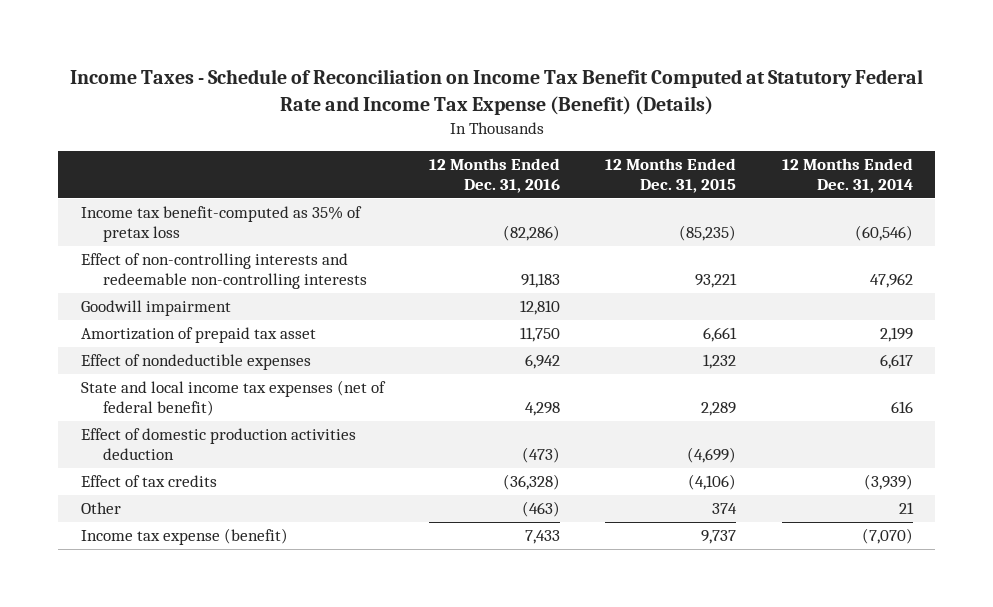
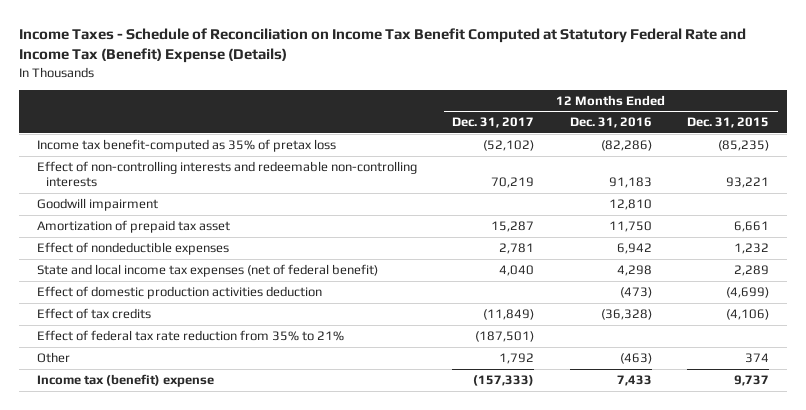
- Income Taxes - Schedule of Reconciliation on Income Tax Benefit Computed at Statutory Federal Rate and Income Tax Expense (Benefit) (Details)
+ Income Taxes - Schedule of Reconciliation on Income Tax Benefit Computed at Statutory Federal Rate and Income Tax (Benefit) Expense (Details)
- | 12 Months Ended Dec. 31, 2016 | 12 Months Ended Dec. 31, 2015 | 12 Months Ended Dec. 31, 2014
+ | 12 Months Ended Dec. 31, 2017 | 12 Months Ended Dec. 31, 2016 | 12 Months Ended Dec. 31, 2015
+ Effect of federal tax rate reduction from 35% to 21% | (187,501) | |
- Income tax expense (benefit) | 7,433 | 9,737 | (7,070)
+ Income tax (benefit) expense | (157,333) | 7,433 | 9,737

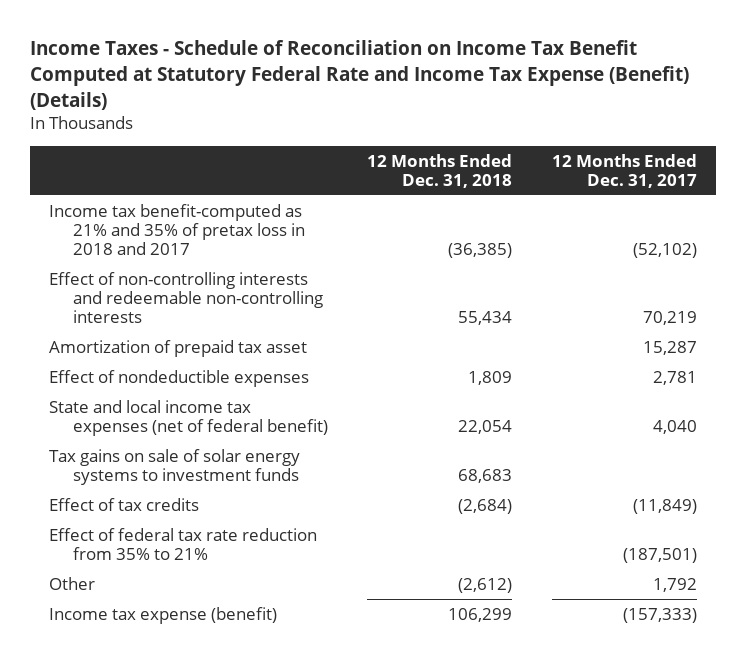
- Income Taxes - Schedule of Reconciliation on Income Tax Benefit Computed at Statutory Federal Rate and Income Tax (Benefit) Expense (Details)
+ Income Taxes - Schedule of Reconciliation on Income Tax Benefit Computed at Statutory Federal Rate and Income Tax Expense (Benefit) (Details)
- | 12 Months Ended Dec. 31, 2017 | 12 Months Ended Dec. 31, 2016 | 12 Months Ended Dec. 31, 2015
+ | 12 Months Ended Dec. 31, 2018 | 12 Months Ended Dec. 31, 2017
- Income tax benefit-computed as 35% of pretax loss | (52,102) | (82,286) | (85,235)
+ Income tax benefit-computed as 21% and 35% of pretax loss in 2018 and 2017 | (36,385) | (52,102)
- Goodwill impairment | | 12,810 |
- Effect of domestic production activities deduction | | (473) | (4,699)
+ Tax gains on sale of solar energy systems to investment funds | 68,683 |
- Income tax (benefit) expense | (157,333) | 7,433 | 9,737
+ Income tax expense (benefit) | 106,299 | (157,333)

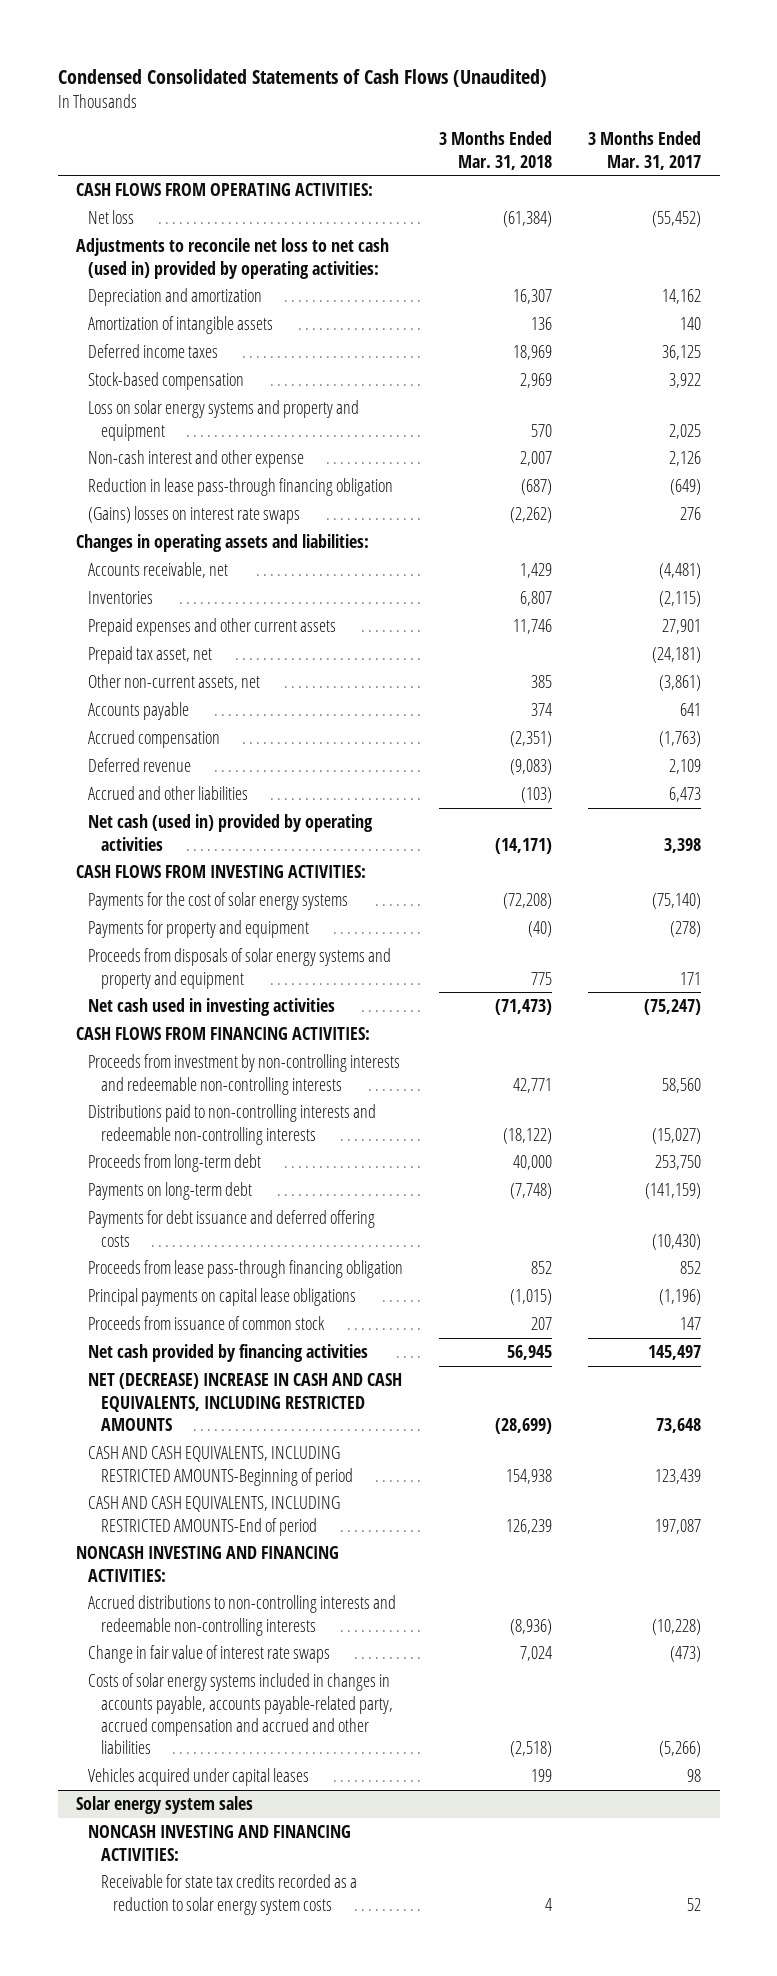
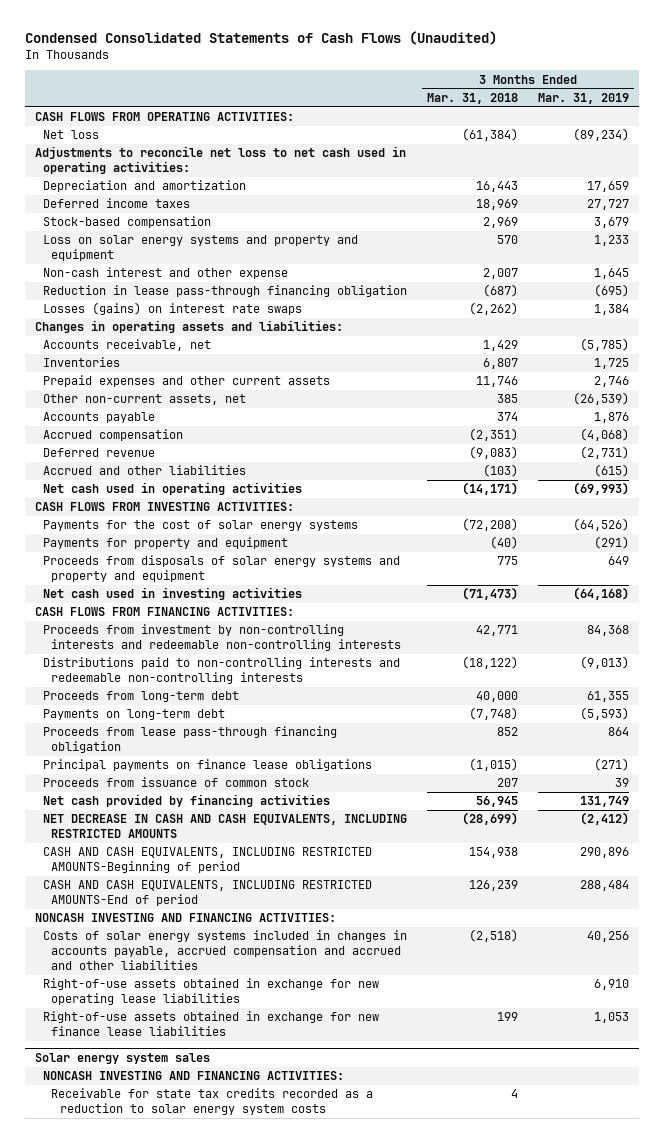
- | 3 Months Ended Mar. 31, 2018 | 3 Months Ended Mar. 31, 2017
+ | 3 Months Ended Mar. 31, 2018 | 3 Months Ended Mar. 31, 2019
- Adjustments to reconcile net loss to net cash (used in) provided by operating activities:
- Depreciation and amortization | 16,307 | 14,162
- Amortization of intangible assets | 136 | 140
+ Adjustments to reconcile net loss to net cash used in operating activities:
+ Depreciation and amortization | 16,443 | 17,659
- (Gains) losses on interest rate swaps | (2,262) | 276
+ Losses (gains) on interest rate swaps | (2,262) | 1,384
- Prepaid tax asset, net | | (24,181)
- Net cash (used in) provided by operating activities | (14,171) | 3,398
+ Net cash used in operating activities | (14,171) | (69,993)
- Payments for debt issuance and deferred offering costs | | (10,430)
- Principal payments on capital lease obligations | (1,015) | (1,196)
+ Principal payments on finance lease obligations | (1,015) | (271)
- NET (DECREASE) INCREASE IN CASH AND CASH EQUIVALENTS, INCLUDING RESTRICTED AMOUNTS | (28,699) | 73,648
+ NET DECREASE IN CASH AND CASH EQUIVALENTS, INCLUDING RESTRICTED AMOUNTS | (28,699) | (2,412)
- Accrued distributions to non-controlling interests and redeemable non-controlling interests | (8,936) | (10,228)
- Change in fair value of interest rate swaps | 7,024 | (473)
- Costs of solar energy systems included in changes in accounts payable, accounts payable-related party, accrued compensation and accrued and other liabilities | (2,518) | (5,266)
- Vehicles acquired under capital leases | 199 | 98
+ Costs of solar energy systems included in changes in accounts payable, accrued compensation and accrued and other liabilities | (2,518) | 40,256
+ Right-of-use assets obtained in exchange for new operating lease liabilities | | 6,910
+ Right-of-use assets obtained in exchange for new finance lease liabilities | 199 | 1,053

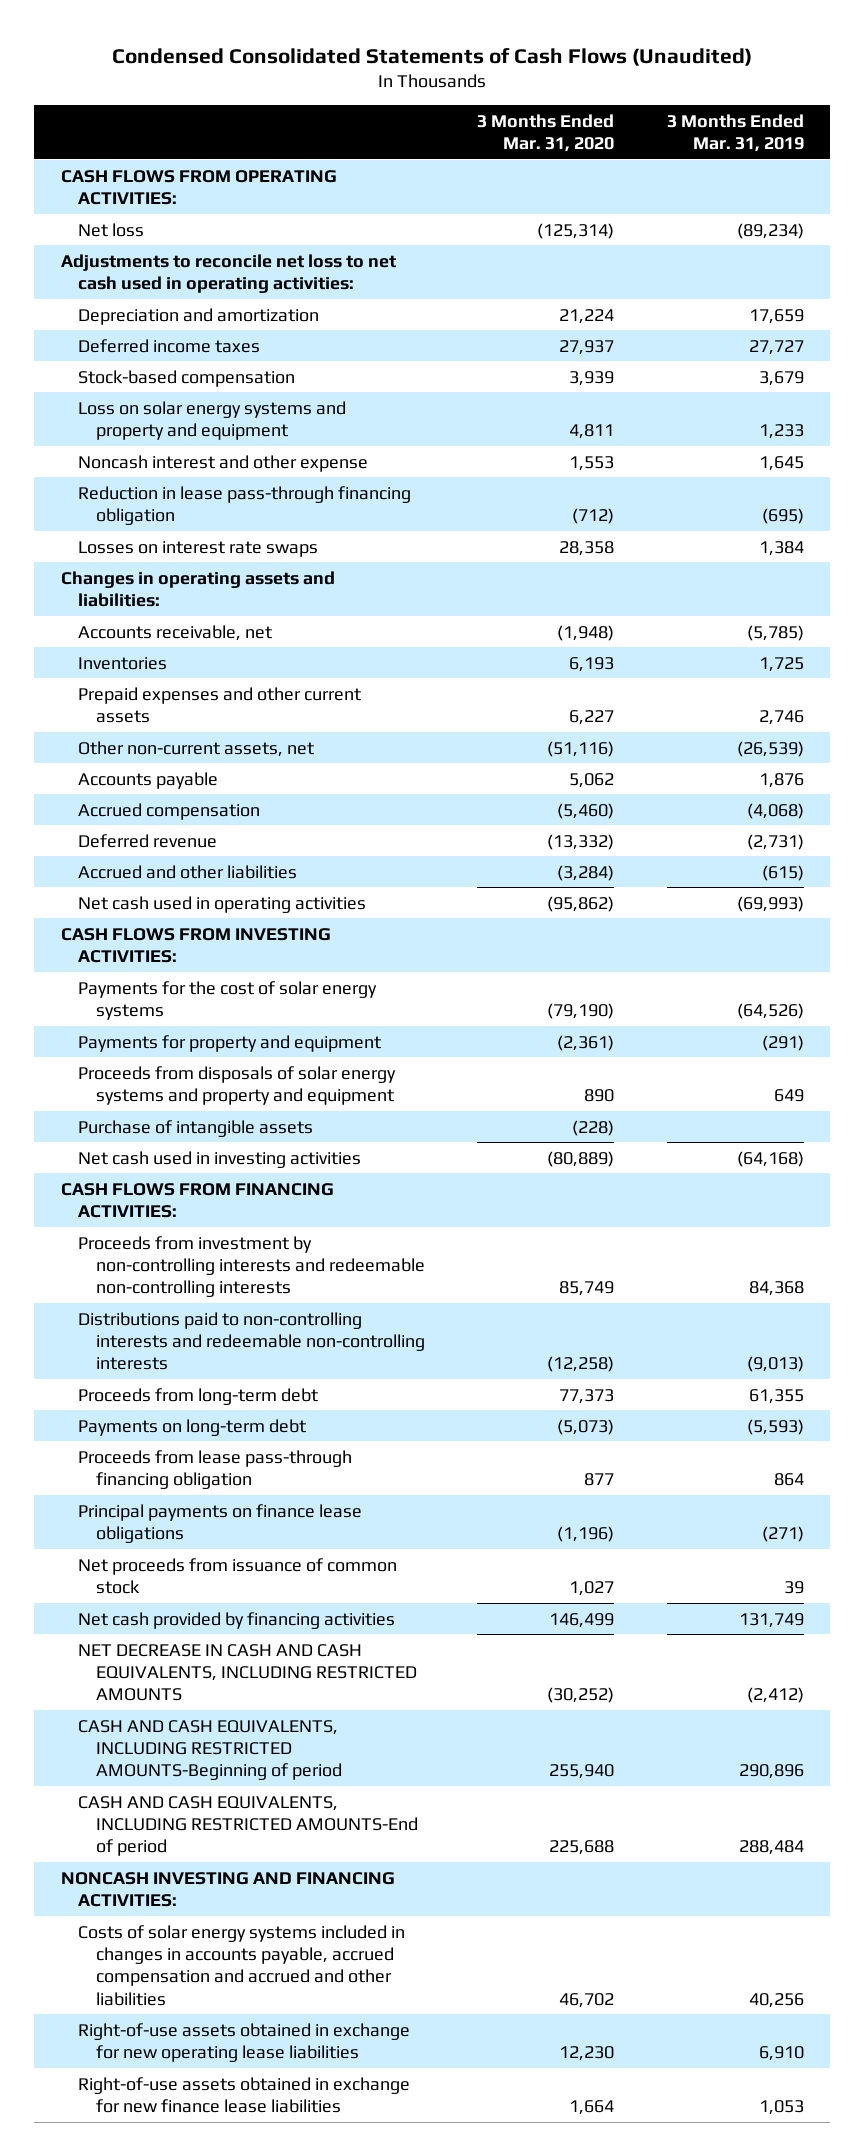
- | 3 Months Ended Mar. 31, 2018 | 3 Months Ended Mar. 31, 2019
+ | 3 Months Ended Mar. 31, 2020 | 3 Months Ended Mar. 31, 2019
- Non-cash interest and other expense | 2,007 | 1,645
+ Noncash interest and other expense | 1,553 | 1,645
- Losses (gains) on interest rate swaps | (2,262) | 1,384
+ Losses on interest rate swaps | 28,358 | 1,384
+ Purchase of intangible assets | (228) |
- Proceeds from issuance of common stock | 207 | 39
+ Net proceeds from issuance of common stock | 1,027 | 39
- Solar energy system sales
- NONCASH INVESTING AND FINANCING ACTIVITIES:
- Receivable for state tax credits recorded as a reduction to solar energy system costs | 4 |

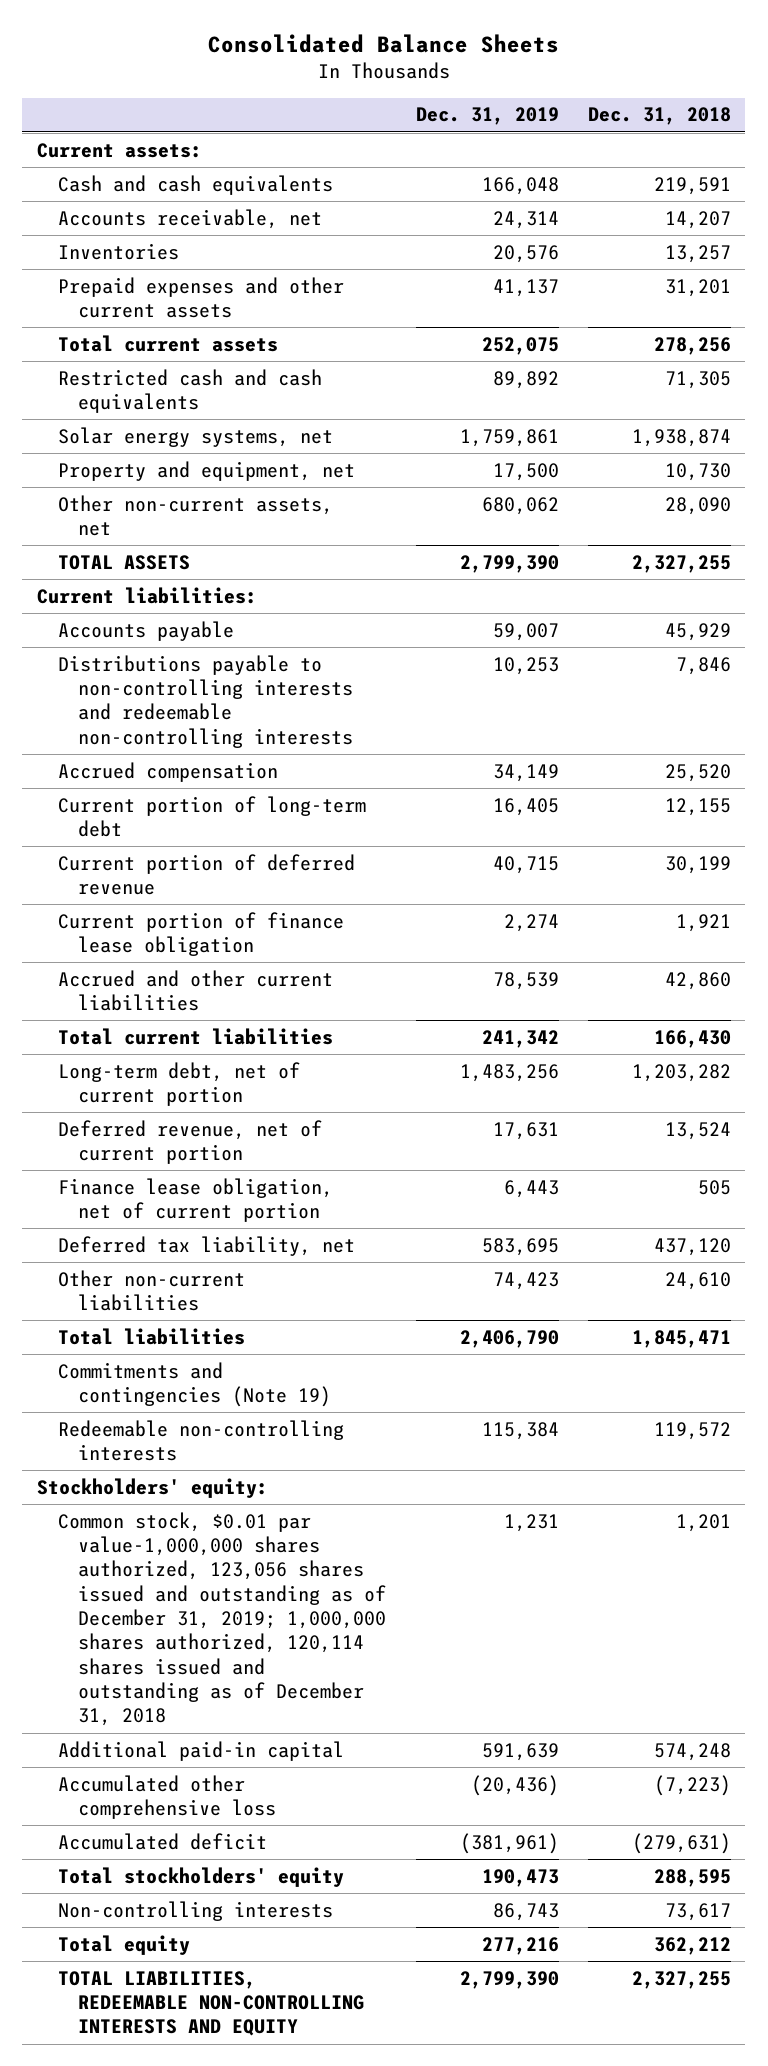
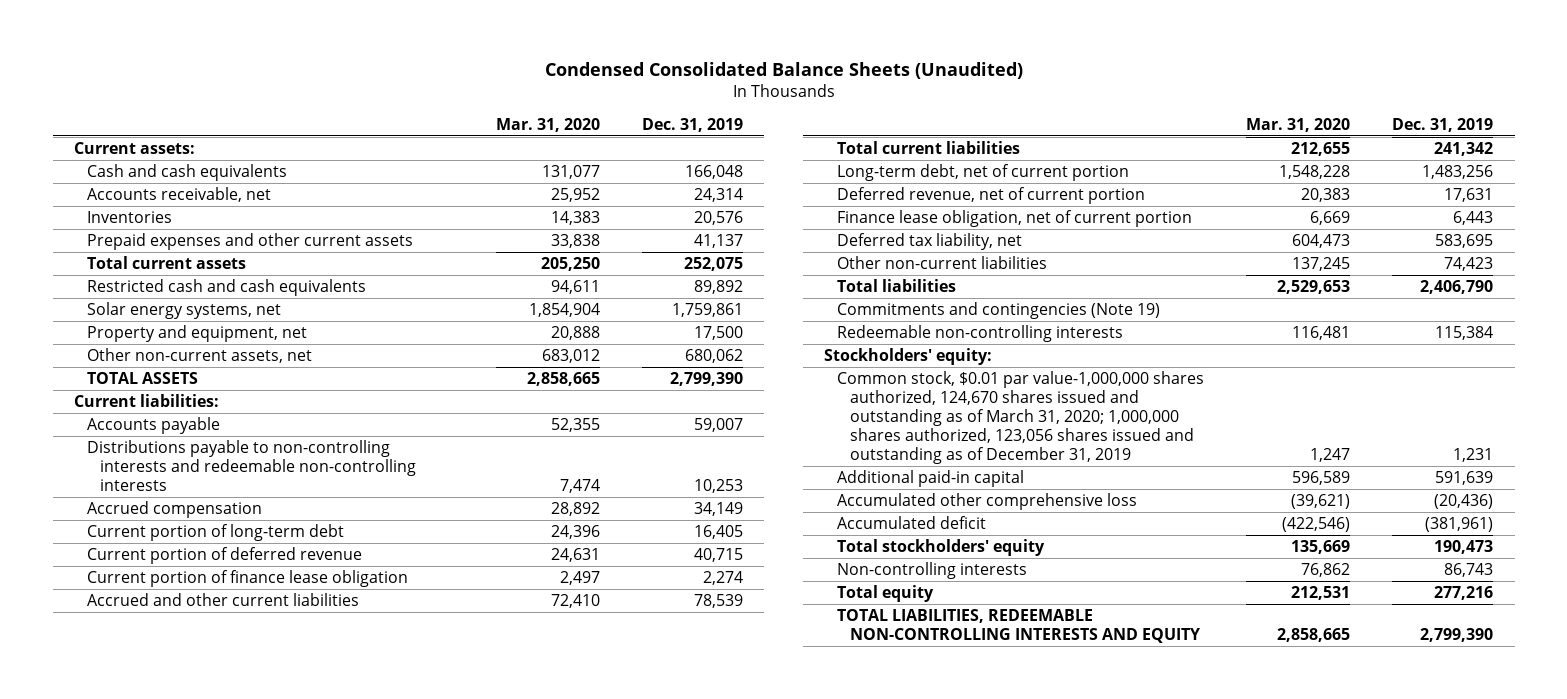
- Consolidated Balance Sheets
+ Condensed Consolidated Balance Sheets (Unaudited)
- | Dec. 31, 2019 | Dec. 31, 2018
+ | Mar. 31, 2020 | Dec. 31, 2019
- Common stock, $0.01 par value-1,000,000 shares authorized, 123,056 shares issued and outstanding as of December 31, 2019; 1,000,000 shares authorized, 120,114 shares issued and outstanding as of December 31, 2018 | 1,231 | 1,201
+ Common stock, $0.01 par value-1,000,000 shares authorized, 124,670 shares issued and outstanding as of March 31, 2020; 1,000,000 shares authorized, 123,056 shares issued and outstanding as of December 31, 2019 | 1,247 | 1,231

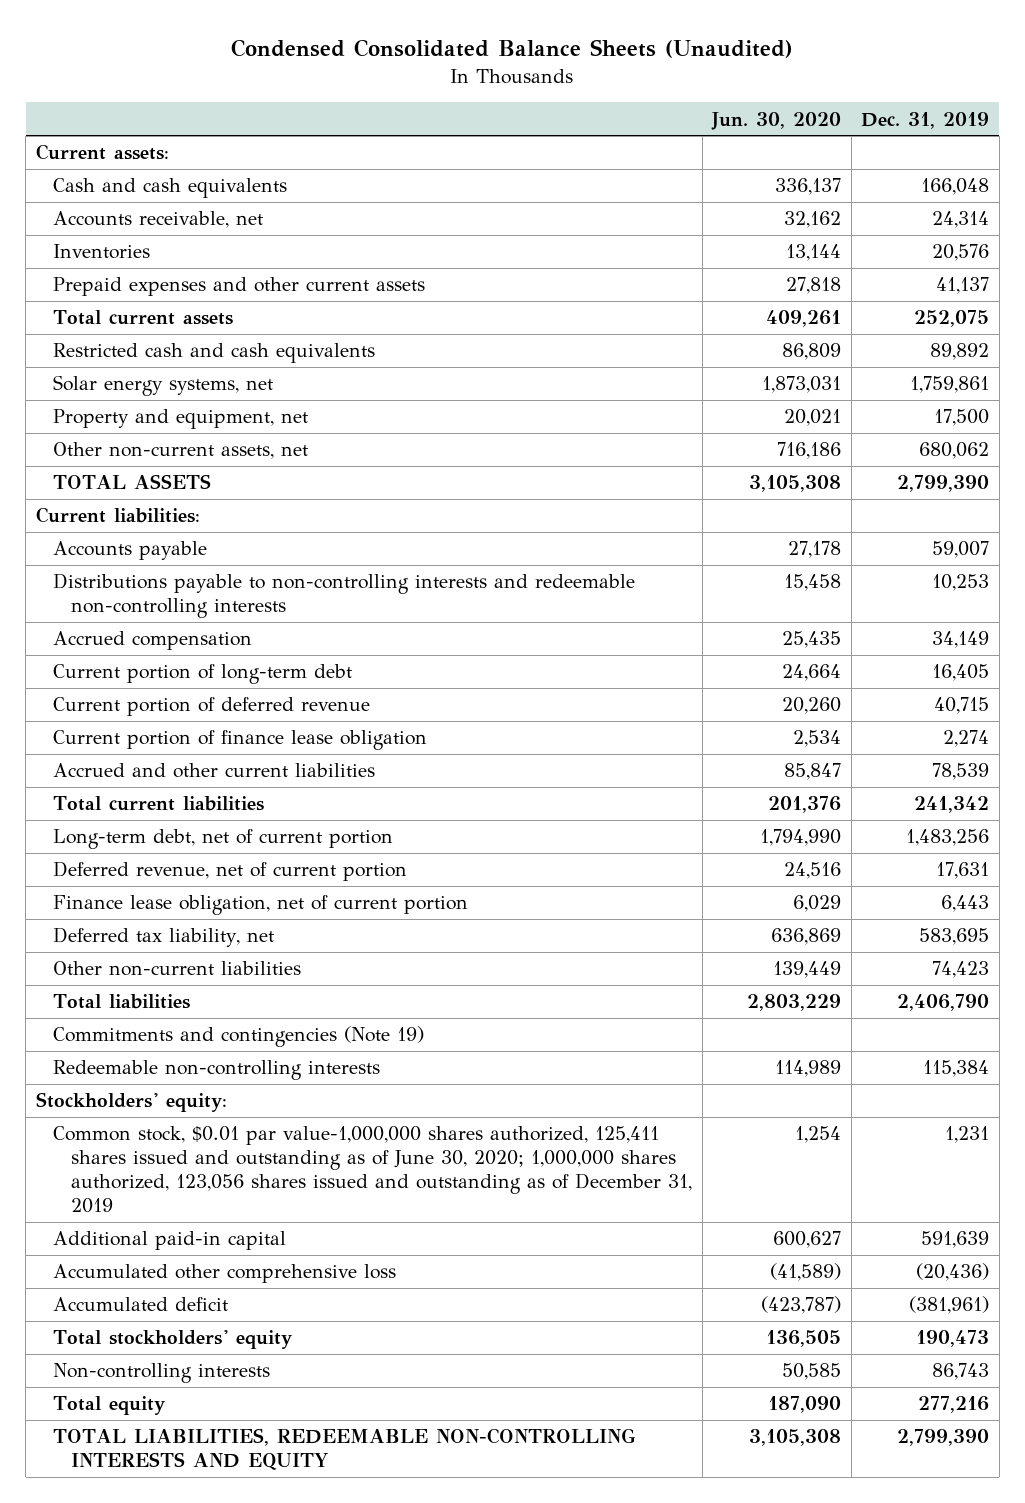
- | Mar. 31, 2020 | Dec. 31, 2019
+ | Jun. 30, 2020 | Dec. 31, 2019
- Common stock, $0.01 par value-1,000,000 shares authorized, 124,670 shares issued and outstanding as of March 31, 2020; 1,000,000 shares authorized, 123,056 shares issued and outstanding as of December 31, 2019 | 1,247 | 1,231
+ Common stock, $0.01 par value-1,000,000 shares authorized, 125,411 shares issued and outstanding as of June 30, 2020; 1,000,000 shares authorized, 123,056 shares issued and outstanding as of December 31, 2019 | 1,254 | 1,231

